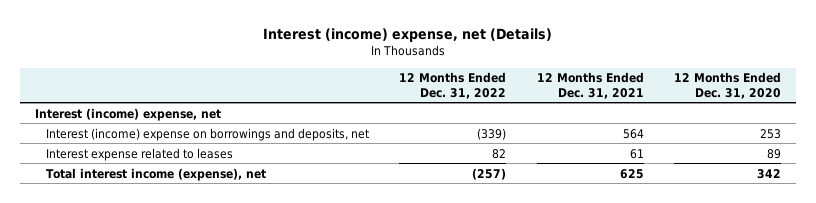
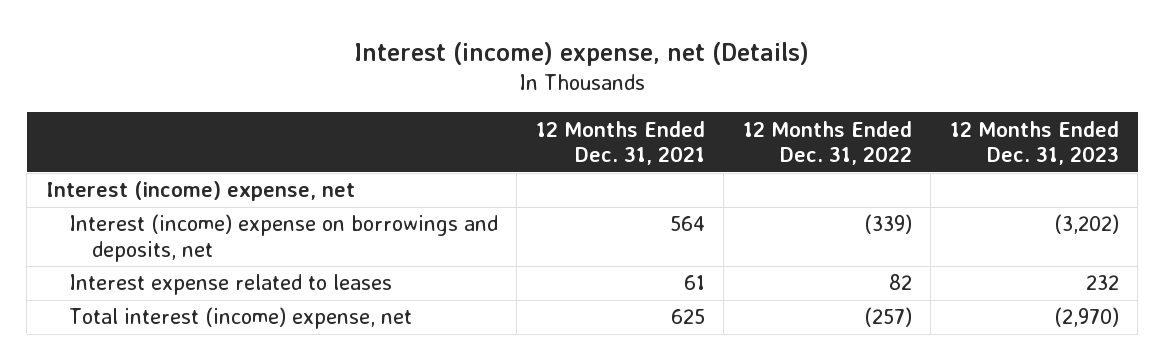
- | 12 Months Ended Dec. 31, 2022 | 12 Months Ended Dec. 31, 2021 | 12 Months Ended Dec. 31, 2020
+ | 12 Months Ended Dec. 31, 2021 | 12 Months Ended Dec. 31, 2022 | 12 Months Ended Dec. 31, 2023
- Total interest income (expense), net | (257) | 625 | 342
+ Total interest (income) expense, net | 625 | (257) | (2,970)

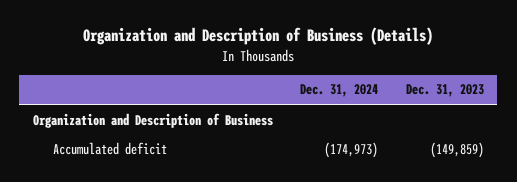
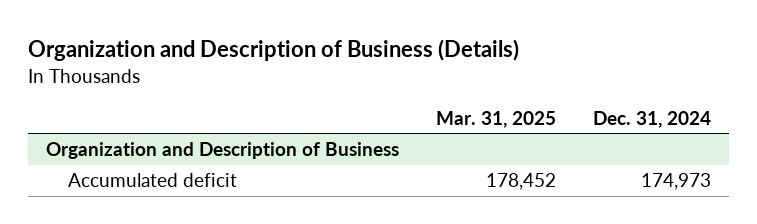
- | Dec. 31, 2024 | Dec. 31, 2023
+ | Mar. 31, 2025 | Dec. 31, 2024
- Accumulated deficit | (174,973) | (149,859)
+ Accumulated deficit | 178,452 | 174,973

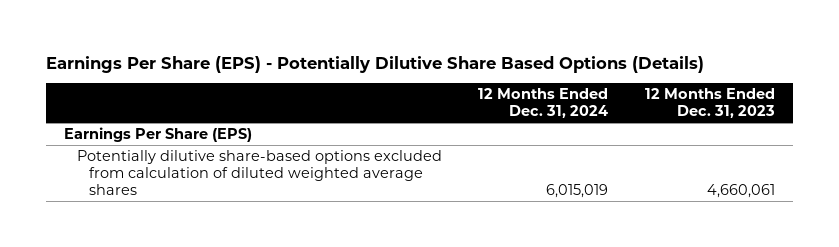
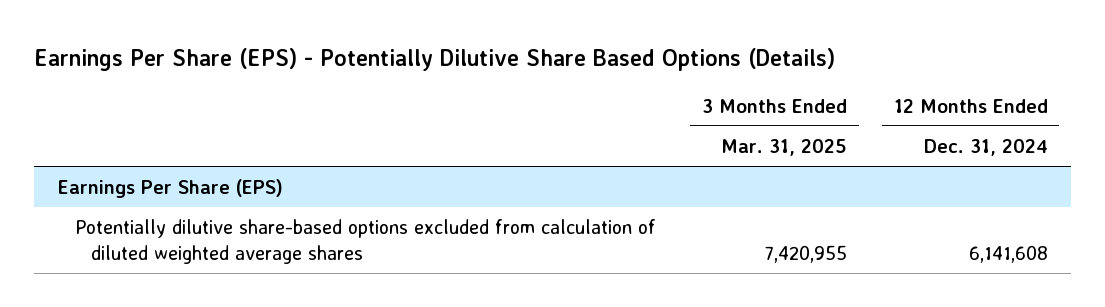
- | 12 Months Ended Dec. 31, 2024 | 12 Months Ended Dec. 31, 2023
+ | 3 Months Ended Mar. 31, 2025 | 12 Months Ended Dec. 31, 2024
- Potentially dilutive share-based options excluded from calculation of diluted weighted average shares | 6,015,019 | 4,660,061
+ Potentially dilutive share-based options excluded from calculation of diluted weighted average shares | 7,420,955 | 6,141,608

